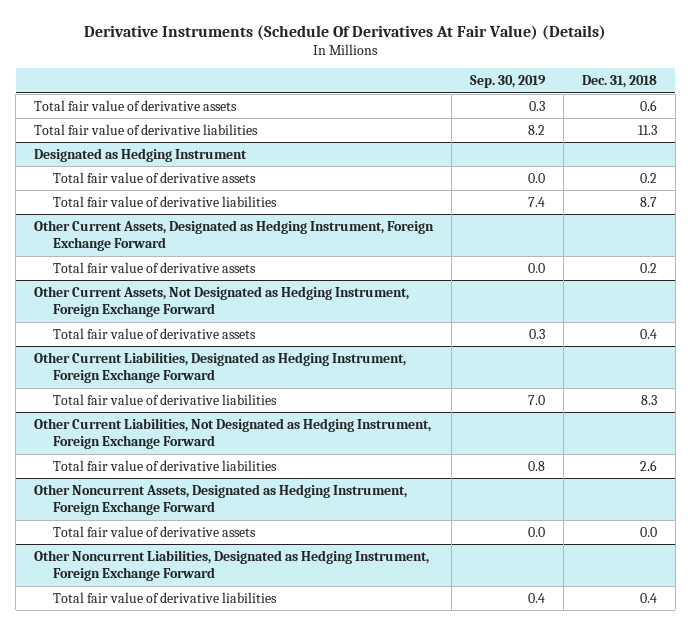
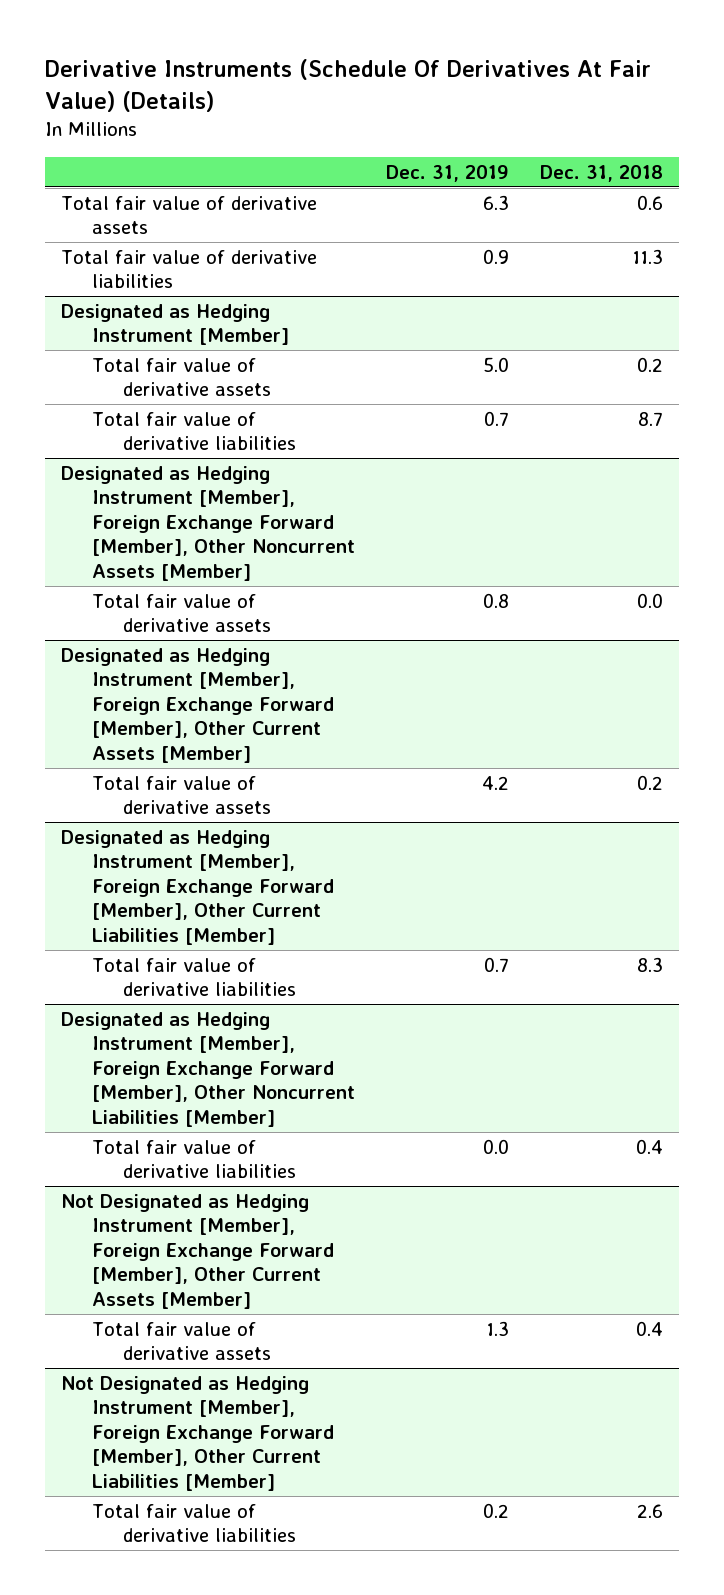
- | Sep. 30, 2019 | Dec. 31, 2018
+ | Dec. 31, 2019 | Dec. 31, 2018
- Designated as Hedging Instrument
+ Designated as Hedging Instrument [Member]
- Other Current Assets, Designated as Hedging Instrument, Foreign Exchange Forward
+ Designated as Hedging Instrument [Member], Foreign Exchange Forward [Member], Other Noncurrent Assets [Member]
+ Total fair value of derivative assets | 0.8 | 0.0
+ Designated as Hedging Instrument [Member], Foreign Exchange Forward [Member], Other Current Assets [Member]
- Other Current Assets, Not Designated as Hedging Instrument, Foreign Exchange Forward
- Total fair value of derivative assets | 0.3 | 0.4
- Other Current Liabilities, Designated as Hedging Instrument, Foreign Exchange Forward
+ Designated as Hedging Instrument [Member], Foreign Exchange Forward [Member], Other Current Liabilities [Member]
- Other Current Liabilities, Not Designated as Hedging Instrument, Foreign Exchange Forward
- Total fair value of derivative liabilities | 0.8 | 2.6
- Other Noncurrent Assets, Designated as Hedging Instrument, Foreign Exchange Forward
- Total fair value of derivative assets | 0.0 | 0.0
- Other Noncurrent Liabilities, Designated as Hedging Instrument, Foreign Exchange Forward
+ Designated as Hedging Instrument [Member], Foreign Exchange Forward [Member], Other Noncurrent Liabilities [Member]
+ Not Designated as Hedging Instrument [Member], Foreign Exchange Forward [Member], Other Current Assets [Member]
+ Total fair value of derivative assets | 1.3 | 0.4
+ Not Designated as Hedging Instrument [Member], Foreign Exchange Forward [Member], Other Current Liabilities [Member]
+ Total fair value of derivative liabilities | 0.2 | 2.6

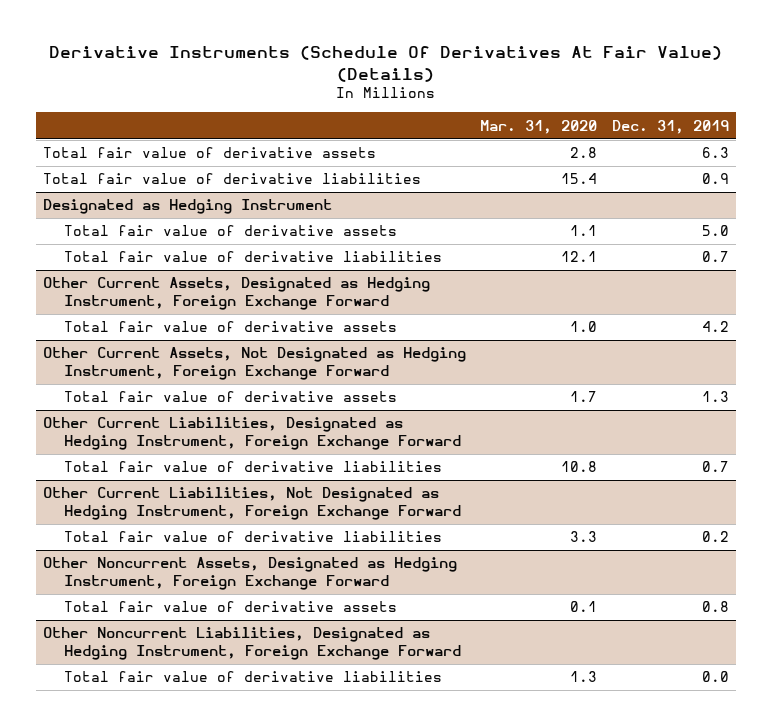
- | Dec. 31, 2019 | Dec. 31, 2018
+ | Mar. 31, 2020 | Dec. 31, 2019
- Designated as Hedging Instrument [Member]
+ Designated as Hedging Instrument
- Designated as Hedging Instrument [Member], Foreign Exchange Forward [Member], Other Noncurrent Assets [Member]
- Total fair value of derivative assets | 0.8 | 0.0
- Designated as Hedging Instrument [Member], Foreign Exchange Forward [Member], Other Current Assets [Member]
+ Other Current Assets, Designated as Hedging Instrument, Foreign Exchange Forward
- Designated as Hedging Instrument [Member], Foreign Exchange Forward [Member], Other Current Liabilities [Member]
- Total fair value of derivative liabilities | 0.7 | 8.3
- Designated as Hedging Instrument [Member], Foreign Exchange Forward [Member], Other Noncurrent Liabilities [Member]
- Total fair value of derivative liabilities | 0.0 | 0.4
- Not Designated as Hedging Instrument [Member], Foreign Exchange Forward [Member], Other Current Assets [Member]
+ Other Current Assets, Not Designated as Hedging Instrument, Foreign Exchange Forward
- Not Designated as Hedging Instrument [Member], Foreign Exchange Forward [Member], Other Current Liabilities [Member]
+ Other Current Liabilities, Designated as Hedging Instrument, Foreign Exchange Forward
+ Total fair value of derivative liabilities | 10.8 | 0.7
+ Other Current Liabilities, Not Designated as Hedging Instrument, Foreign Exchange Forward
+ Other Noncurrent Assets, Designated as Hedging Instrument, Foreign Exchange Forward
+ Total fair value of derivative assets | 0.1 | 0.8
+ Other Noncurrent Liabilities, Designated as Hedging Instrument, Foreign Exchange Forward
+ Total fair value of derivative liabilities | 1.3 | 0.0

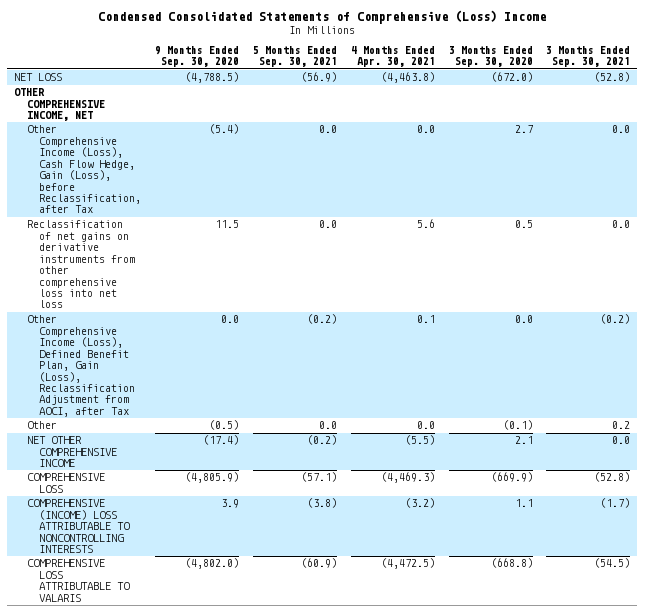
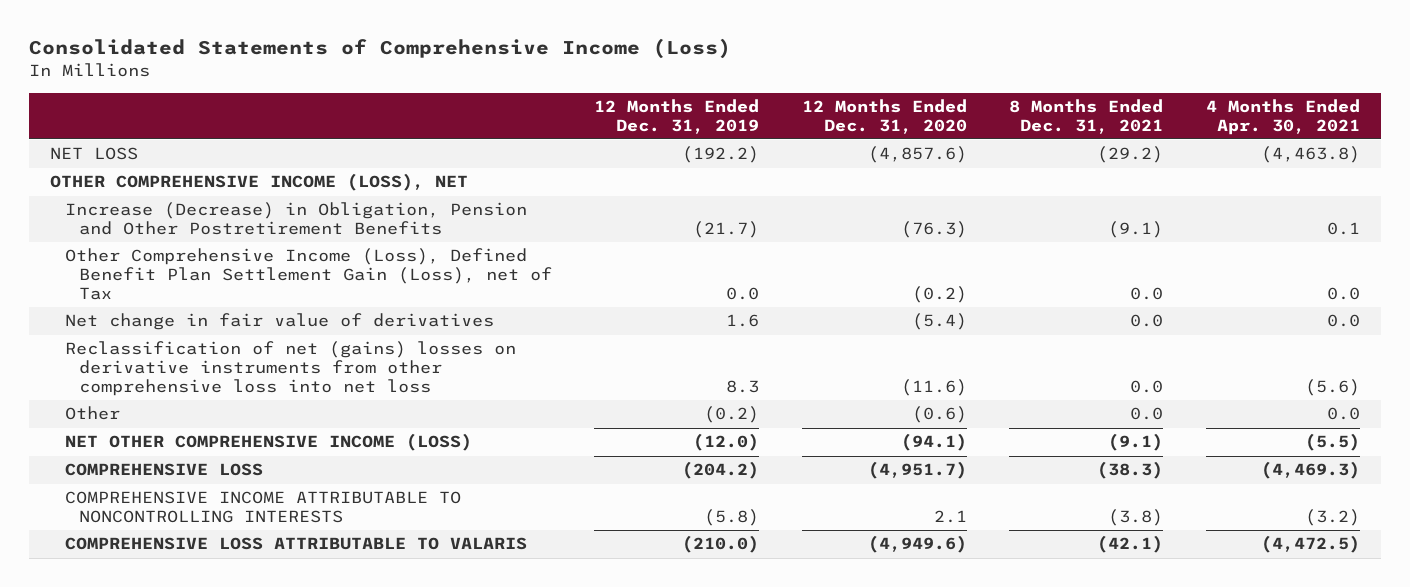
- Condensed Consolidated Statements of Comprehensive (Loss) Income
+ Consolidated Statements of Comprehensive Income (Loss)
- | 9 Months Ended Sep. 30, 2020 | 5 Months Ended Sep. 30, 2021 | 4 Months Ended Apr. 30, 2021 | 3 Months Ended Sep. 30, 2020 | 3 Months Ended Sep. 30, 2021
+ | 12 Months Ended Dec. 31, 2019 | 12 Months Ended Dec. 31, 2020 | 8 Months Ended Dec. 31, 2021 | 4 Months Ended Apr. 30, 2021
- OTHER COMPREHENSIVE INCOME, NET
- Other Comprehensive Income (Loss), Cash Flow Hedge, Gain (Loss), before Reclassification, after Tax | (5.4) | 0.0 | 0.0 | 2.7 | 0.0
- Reclassification of net gains on derivative instruments from other comprehensive loss into net loss | 11.5 | 0.0 | 5.6 | 0.5 | 0.0
- Other Comprehensive Income (Loss), Defined Benefit Plan, Gain (Loss), Reclassification Adjustment from AOCI, after Tax | 0.0 | (0.2) | 0.1 | 0.0 | (0.2)
+ OTHER COMPREHENSIVE INCOME (LOSS), NET
+ Increase (Decrease) in Obligation, Pension and Other Postretirement Benefits | (21.7) | (76.3) | (9.1) | 0.1
+ Other Comprehensive Income (Loss), Defined Benefit Plan Settlement Gain (Loss), net of Tax | 0.0 | (0.2) | 0.0 | 0.0
+ Net change in fair value of derivatives | 1.6 | (5.4) | 0.0 | 0.0
+ Reclassification of net (gains) losses on derivative instruments from other comprehensive loss into net loss | 8.3 | (11.6) | 0.0 | (5.6)
- NET OTHER COMPREHENSIVE INCOME | (17.4) | (0.2) | (5.5) | 2.1 | 0.0
+ NET OTHER COMPREHENSIVE INCOME (LOSS) | (12.0) | (94.1) | (9.1) | (5.5)
- COMPREHENSIVE (INCOME) LOSS ATTRIBUTABLE TO NONCONTROLLING INTERESTS | 3.9 | (3.8) | (3.2) | 1.1 | (1.7)
+ COMPREHENSIVE INCOME ATTRIBUTABLE TO NONCONTROLLING INTERESTS | (5.8) | 2.1 | (3.8) | (3.2)

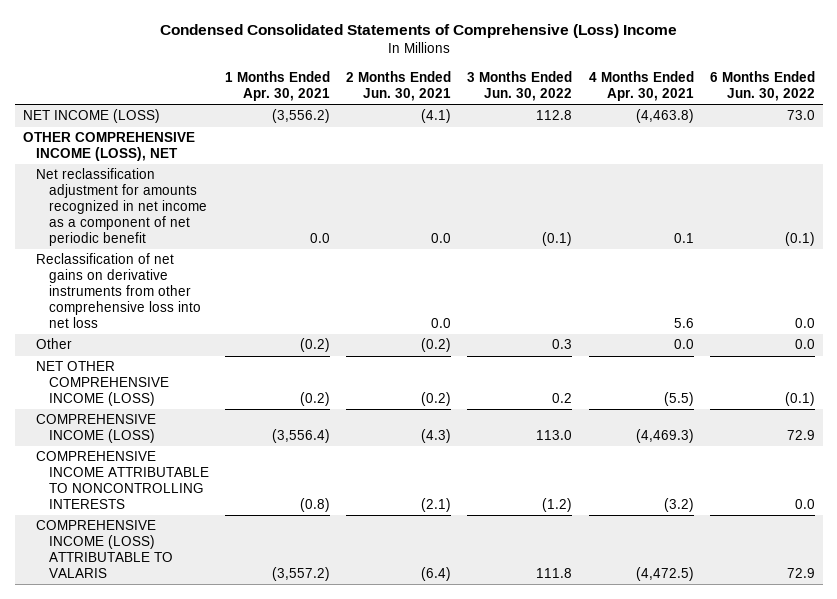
- Consolidated Statements of Comprehensive Income (Loss)
+ Condensed Consolidated Statements of Comprehensive (Loss) Income
- | 12 Months Ended Dec. 31, 2019 | 12 Months Ended Dec. 31, 2020 | 8 Months Ended Dec. 31, 2021 | 4 Months Ended Apr. 30, 2021
+ | 1 Months Ended Apr. 30, 2021 | 2 Months Ended Jun. 30, 2021 | 3 Months Ended Jun. 30, 2022 | 4 Months Ended Apr. 30, 2021 | 6 Months Ended Jun. 30, 2022
- NET LOSS | (192.2) | (4,857.6) | (29.2) | (4,463.8)
+ NET INCOME (LOSS) | (3,556.2) | (4.1) | 112.8 | (4,463.8) | 73.0
- Increase (Decrease) in Obligation, Pension and Other Postretirement Benefits | (21.7) | (76.3) | (9.1) | 0.1
- Other Comprehensive Income (Loss), Defined Benefit Plan Settlement Gain (Loss), net of Tax | 0.0 | (0.2) | 0.0 | 0.0
- Net change in fair value of derivatives | 1.6 | (5.4) | 0.0 | 0.0
- Reclassification of net (gains) losses on derivative instruments from other comprehensive loss into net loss | 8.3 | (11.6) | 0.0 | (5.6)
+ Net reclassification adjustment for amounts recognized in net income as a component of net periodic benefit | 0.0 | 0.0 | (0.1) | 0.1 | (0.1)
+ Reclassification of net gains on derivative instruments from other comprehensive loss into net loss | | 0.0 | | 5.6 | 0.0
- COMPREHENSIVE LOSS | (204.2) | (4,951.7) | (38.3) | (4,469.3)
+ COMPREHENSIVE INCOME (LOSS) | (3,556.4) | (4.3) | 113.0 | (4,469.3) | 72.9
- COMPREHENSIVE LOSS ATTRIBUTABLE TO VALARIS | (210.0) | (4,949.6) | (42.1) | (4,472.5)
+ COMPREHENSIVE INCOME (LOSS) ATTRIBUTABLE TO VALARIS | (3,557.2) | (6.4) | 111.8 | (4,472.5) | 72.9

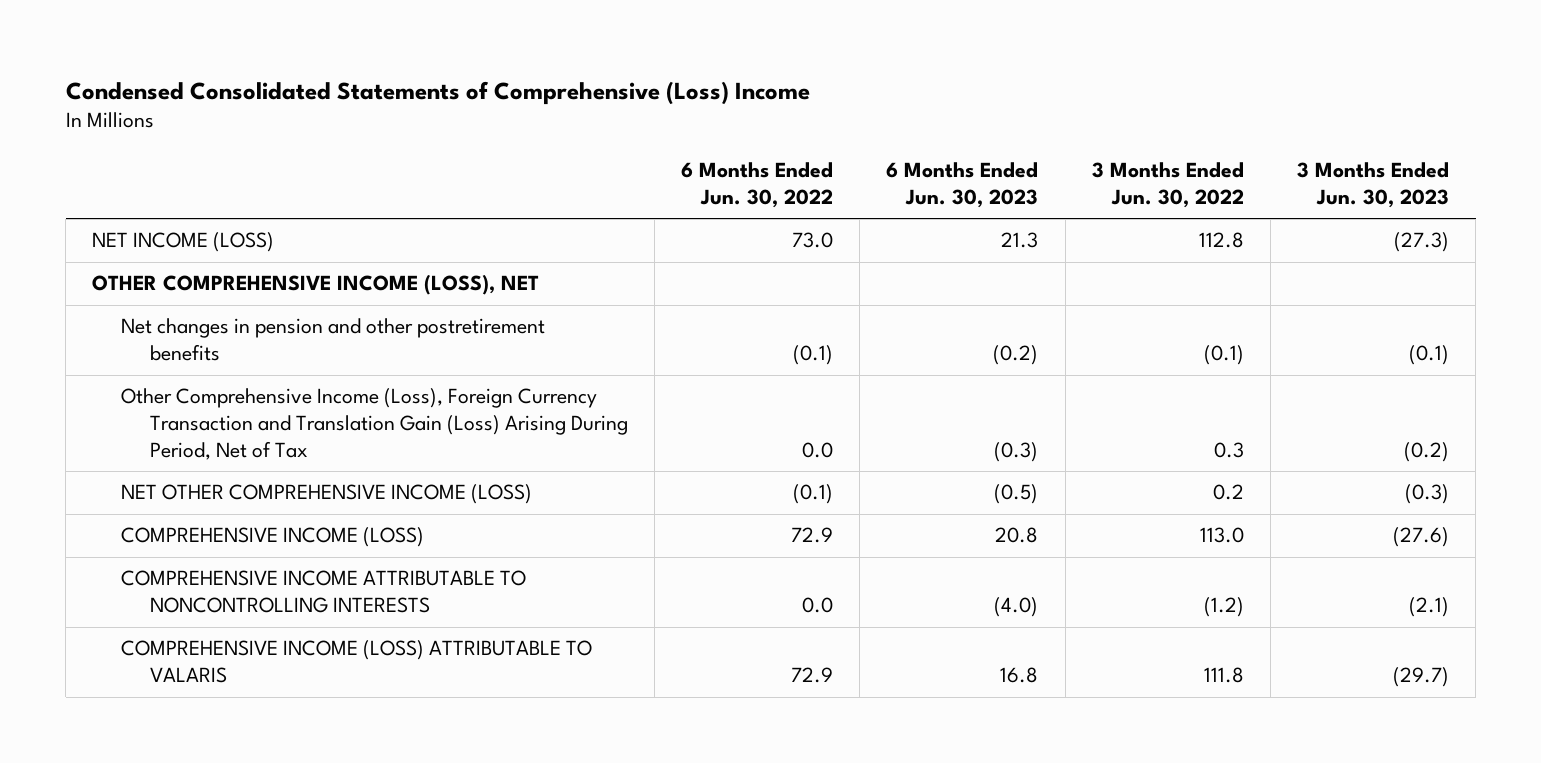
- | 1 Months Ended Apr. 30, 2021 | 2 Months Ended Jun. 30, 2021 | 3 Months Ended Jun. 30, 2022 | 4 Months Ended Apr. 30, 2021 | 6 Months Ended Jun. 30, 2022
+ | 6 Months Ended Jun. 30, 2022 | 6 Months Ended Jun. 30, 2023 | 3 Months Ended Jun. 30, 2022 | 3 Months Ended Jun. 30, 2023
- Net reclassification adjustment for amounts recognized in net income as a component of net periodic benefit | 0.0 | 0.0 | (0.1) | 0.1 | (0.1)
- Reclassification of net gains on derivative instruments from other comprehensive loss into net loss | | 0.0 | | 5.6 | 0.0
- Other | (0.2) | (0.2) | 0.3 | 0.0 | 0.0
+ Net changes in pension and other postretirement benefits | (0.1) | (0.2) | (0.1) | (0.1)
+ Other Comprehensive Income (Loss), Foreign Currency Transaction and Translation Gain (Loss) Arising During Period, Net of Tax | 0.0 | (0.3) | 0.3 | (0.2)

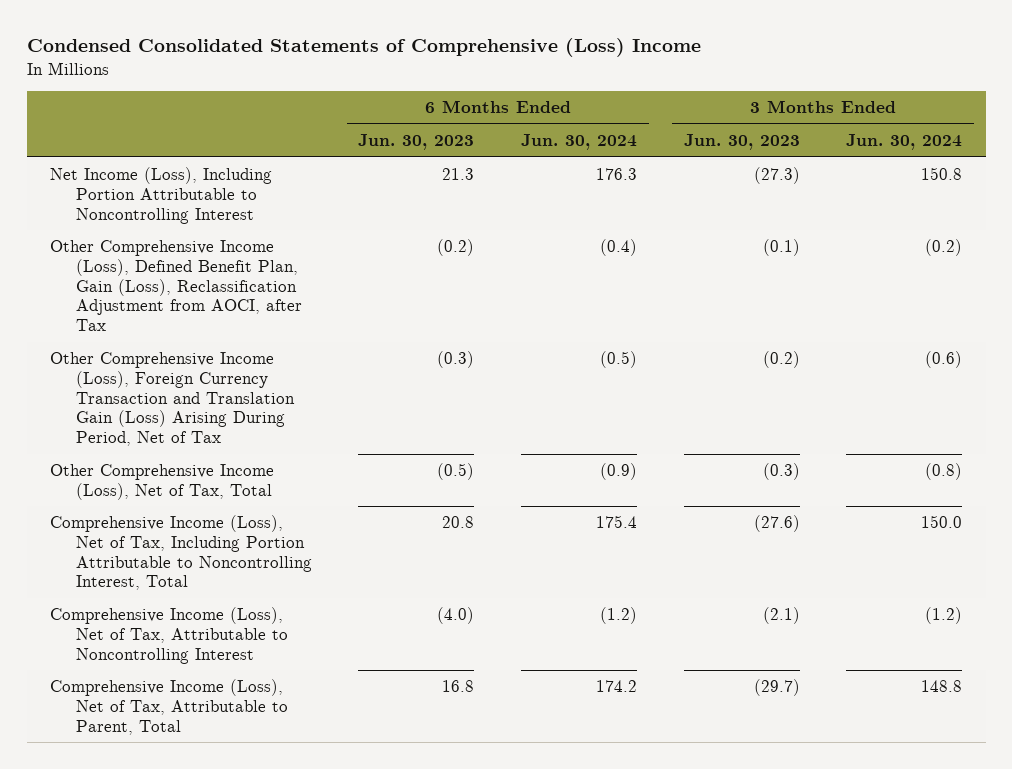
- | 6 Months Ended Jun. 30, 2022 | 6 Months Ended Jun. 30, 2023 | 3 Months Ended Jun. 30, 2022 | 3 Months Ended Jun. 30, 2023
+ | 6 Months Ended Jun. 30, 2023 | 6 Months Ended Jun. 30, 2024 | 3 Months Ended Jun. 30, 2023 | 3 Months Ended Jun. 30, 2024
- NET INCOME (LOSS) | 73.0 | 21.3 | 112.8 | (27.3)
- OTHER COMPREHENSIVE INCOME (LOSS), NET
- Net changes in pension and other postretirement benefits | (0.1) | (0.2) | (0.1) | (0.1)
+ Net Income (Loss), Including Portion Attributable to Noncontrolling Interest | 21.3 | 176.3 | (27.3) | 150.8
+ Other Comprehensive Income (Loss), Defined Benefit Plan, Gain (Loss), Reclassification Adjustment from AOCI, after Tax | (0.2) | (0.4) | (0.1) | (0.2)
- NET OTHER COMPREHENSIVE INCOME (LOSS) | (0.1) | (0.5) | 0.2 | (0.3)
- COMPREHENSIVE INCOME (LOSS) | 72.9 | 20.8 | 113.0 | (27.6)
- COMPREHENSIVE INCOME ATTRIBUTABLE TO NONCONTROLLING INTERESTS | 0.0 | (4.0) | (1.2) | (2.1)
- COMPREHENSIVE INCOME (LOSS) ATTRIBUTABLE TO VALARIS | 72.9 | 16.8 | 111.8 | (29.7)
+ Other Comprehensive Income (Loss), Net of Tax, Total | (0.5) | (0.9) | (0.3) | (0.8)
+ Comprehensive Income (Loss), Net of Tax, Including Portion Attributable to Noncontrolling Interest, Total | 20.8 | 175.4 | (27.6) | 150.0
+ Comprehensive Income (Loss), Net of Tax, Attributable to Noncontrolling Interest | (4.0) | (1.2) | (2.1) | (1.2)
+ Comprehensive Income (Loss), Net of Tax, Attributable to Parent, Total | 16.8 | 174.2 | (29.7) | 148.8

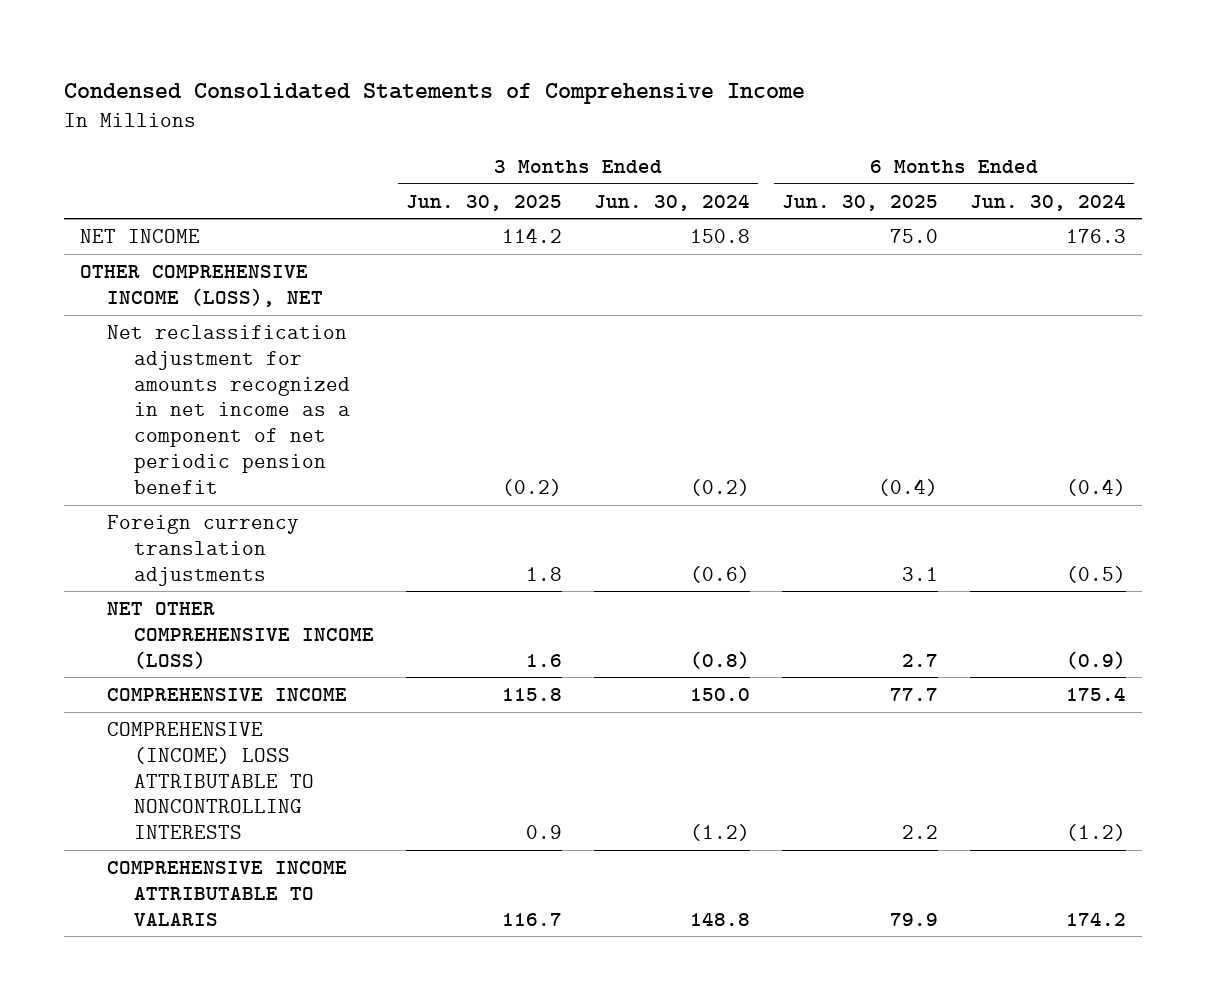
- Condensed Consolidated Statements of Comprehensive (Loss) Income
+ Condensed Consolidated Statements of Comprehensive Income
- | 6 Months Ended Jun. 30, 2023 | 6 Months Ended Jun. 30, 2024 | 3 Months Ended Jun. 30, 2023 | 3 Months Ended Jun. 30, 2024
+ | 3 Months Ended Jun. 30, 2025 | 3 Months Ended Jun. 30, 2024 | 6 Months Ended Jun. 30, 2025 | 6 Months Ended Jun. 30, 2024
- Net Income (Loss), Including Portion Attributable to Noncontrolling Interest | 21.3 | 176.3 | (27.3) | 150.8
- Other Comprehensive Income (Loss), Defined Benefit Plan, Gain (Loss), Reclassification Adjustment from AOCI, after Tax | (0.2) | (0.4) | (0.1) | (0.2)
- Other Comprehensive Income (Loss), Foreign Currency Transaction and Translation Gain (Loss) Arising During Period, Net of Tax | (0.3) | (0.5) | (0.2) | (0.6)
- Other Comprehensive Income (Loss), Net of Tax, Total | (0.5) | (0.9) | (0.3) | (0.8)
- Comprehensive Income (Loss), Net of Tax, Including Portion Attributable to Noncontrolling Interest, Total | 20.8 | 175.4 | (27.6) | 150.0
- Comprehensive Income (Loss), Net of Tax, Attributable to Noncontrolling Interest | (4.0) | (1.2) | (2.1) | (1.2)
- Comprehensive Income (Loss), Net of Tax, Attributable to Parent, Total | 16.8 | 174.2 | (29.7) | 148.8
+ NET INCOME | 114.2 | 150.8 | 75.0 | 176.3
+ OTHER COMPREHENSIVE INCOME (LOSS), NET
+ Net reclassification adjustment for amounts recognized in net income as a component of net periodic pension benefit | (0.2) | (0.2) | (0.4) | (0.4)
+ Foreign currency translation adjustments | 1.8 | (0.6) | 3.1 | (0.5)
+ NET OTHER COMPREHENSIVE INCOME (LOSS) | 1.6 | (0.8) | 2.7 | (0.9)
+ COMPREHENSIVE INCOME | 115.8 | 150.0 | 77.7 | 175.4
+ COMPREHENSIVE (INCOME) LOSS ATTRIBUTABLE TO NONCONTROLLING INTERESTS | 0.9 | (1.2) | 2.2 | (1.2)
+ COMPREHENSIVE INCOME ATTRIBUTABLE TO VALARIS | 116.7 | 148.8 | 79.9 | 174.2

